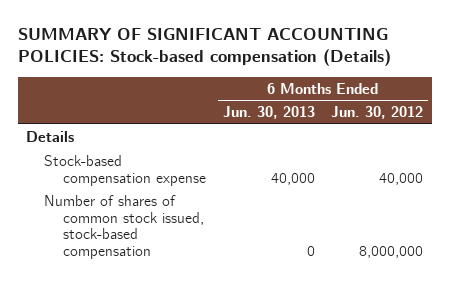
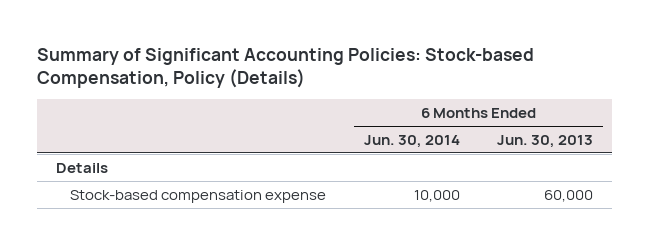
- SUMMARY OF SIGNIFICANT ACCOUNTING POLICIES: Stock-based compensation (Details)
+ Summary of Significant Accounting Policies: Stock-based Compensation, Policy (Details)
- | 6 Months Ended Jun. 30, 2013 | 6 Months Ended Jun. 30, 2012
+ | 6 Months Ended Jun. 30, 2014 | 6 Months Ended Jun. 30, 2013
- Stock-based compensation expense | 40,000 | 40,000
- Number of shares of common stock issued, stock-based compensation | 0 | 8,000,000
+ Stock-based compensation expense | 10,000 | 60,000

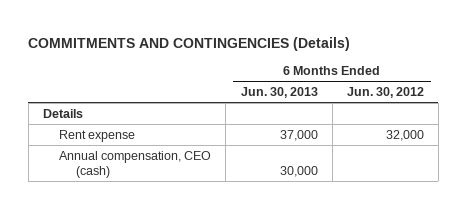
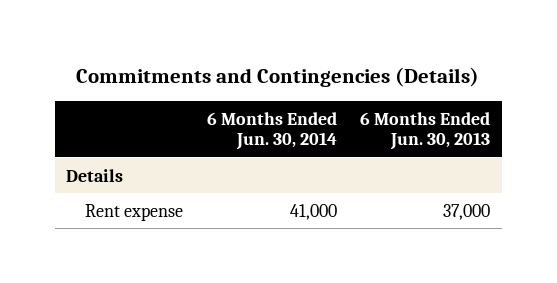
- COMMITMENTS AND CONTINGENCIES (Details)
+ Commitments and Contingencies (Details)
- | 6 Months Ended Jun. 30, 2013 | 6 Months Ended Jun. 30, 2012
+ | 6 Months Ended Jun. 30, 2014 | 6 Months Ended Jun. 30, 2013
- Annual compensation, CEO (cash) | 30,000 |

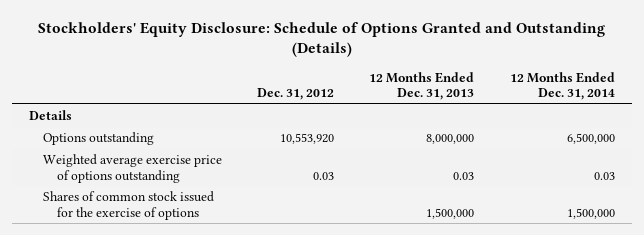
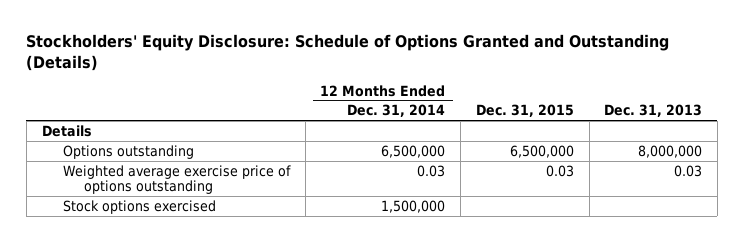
- | Dec. 31, 2012 | 12 Months Ended Dec. 31, 2013 | 12 Months Ended Dec. 31, 2014
+ | 12 Months Ended Dec. 31, 2014 | Dec. 31, 2015 | Dec. 31, 2013
- Shares of common stock issued for the exercise of options | | 1,500,000 | 1,500,000
+ Stock options exercised | 1,500,000 | |

